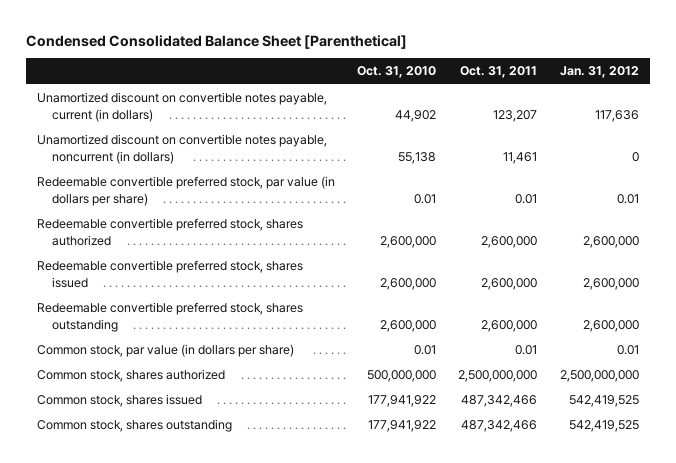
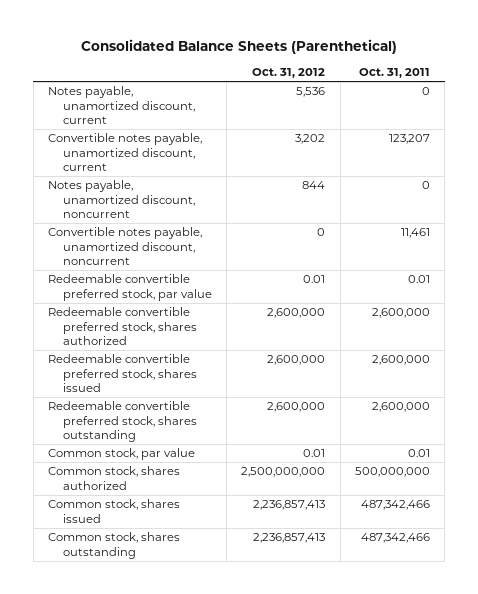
- Condensed Consolidated Balance Sheet [Parenthetical]
+ Consolidated Balance Sheets (Parenthetical)
- | Oct. 31, 2010 | Oct. 31, 2011 | Jan. 31, 2012
+ | Oct. 31, 2012 | Oct. 31, 2011
- Unamortized discount on convertible notes payable, current (in dollars) | 44,902 | 123,207 | 117,636
- Unamortized discount on convertible notes payable, noncurrent (in dollars) | 55,138 | 11,461 | 0
- Redeemable convertible preferred stock, par value (in dollars per share) | 0.01 | 0.01 | 0.01
+ Notes payable, unamortized discount, current | 5,536 | 0
+ Convertible notes payable, unamortized discount, current | 3,202 | 123,207
+ Notes payable, unamortized discount, noncurrent | 844 | 0
+ Convertible notes payable, unamortized discount, noncurrent | 0 | 11,461
+ Redeemable convertible preferred stock, par value | 0.01 | 0.01
- Common stock, par value (in dollars per share) | 0.01 | 0.01 | 0.01
- Common stock, shares authorized | 500,000,000 | 2,500,000,000 | 2,500,000,000
+ Common stock, par value | 0.01 | 0.01
+ Common stock, shares authorized | 2,500,000,000 | 500,000,000

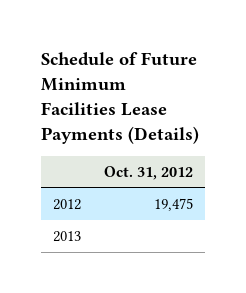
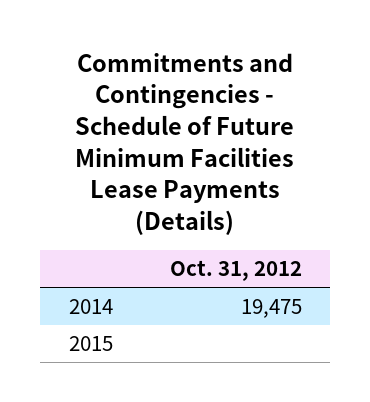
- Schedule of Future Minimum Facilities Lease Payments (Details)
+ Commitments and Contingencies - Schedule of Future Minimum Facilities Lease Payments (Details)
- 2012 | 19,475
- 2013
+ 2014 | 19,475
+ 2015

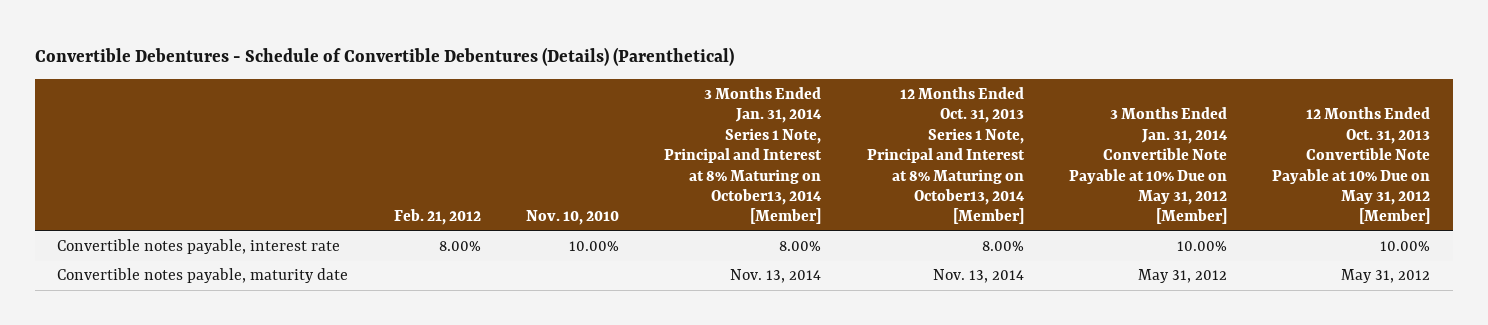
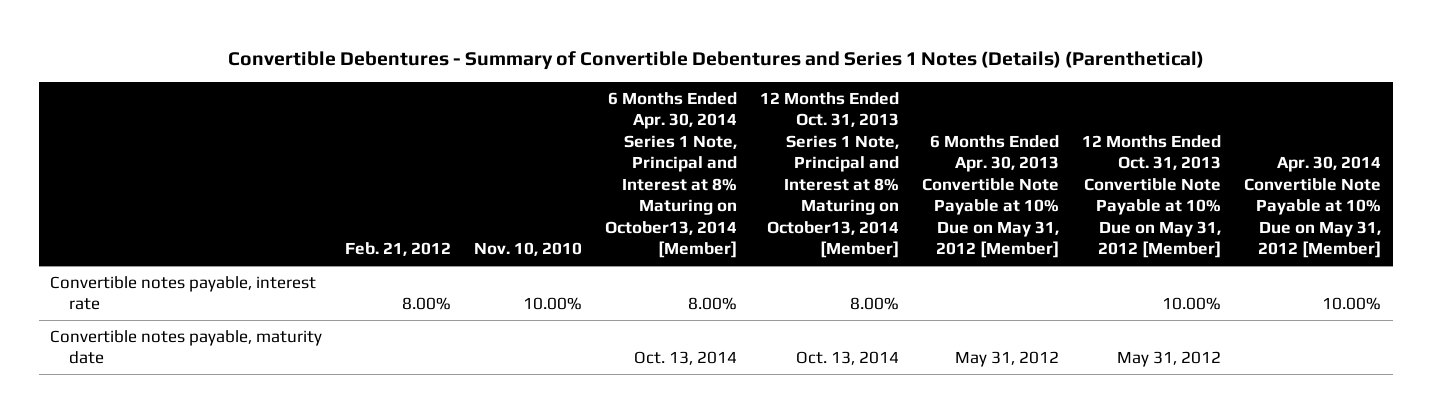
- Convertible Debentures - Schedule of Convertible Debentures (Details) (Parenthetical)
+ Convertible Debentures - Summary of Convertible Debentures and Series 1 Notes (Details) (Parenthetical)
- | Feb. 21, 2012 | Nov. 10, 2010 | 3 Months Ended Jan. 31, 2014 Series 1 Note, Principal and Interest at 8% Maturing on October13, 2014 [Member] | 12 Months Ended Oct. 31, 2013 Series 1 Note, Principal and Interest at 8% Maturing on October13, 2014 [Member] | 3 Months Ended Jan. 31, 2014 Convertible Note Payable at 10% Due on May 31, 2012 [Member] | 12 Months Ended Oct. 31, 2013 Convertible Note Payable at 10% Due on May 31, 2012 [Member]
+ | Feb. 21, 2012 | Nov. 10, 2010 | 6 Months Ended Apr. 30, 2014 Series 1 Note, Principal and Interest at 8% Maturing on October13, 2014 [Member] | 12 Months Ended Oct. 31, 2013 Series 1 Note, Principal and Interest at 8% Maturing on October13, 2014 [Member] | 6 Months Ended Apr. 30, 2013 Convertible Note Payable at 10% Due on May 31, 2012 [Member] | 12 Months Ended Oct. 31, 2013 Convertible Note Payable at 10% Due on May 31, 2012 [Member] | Apr. 30, 2014 Convertible Note Payable at 10% Due on May 31, 2012 [Member]
- Convertible notes payable, maturity date | | | Nov. 13, 2014 | Nov. 13, 2014 | May 31, 2012 | May 31, 2012
+ Convertible notes payable, maturity date | | | Oct. 13, 2014 | Oct. 13, 2014 | May 31, 2012 | May 31, 2012 |

